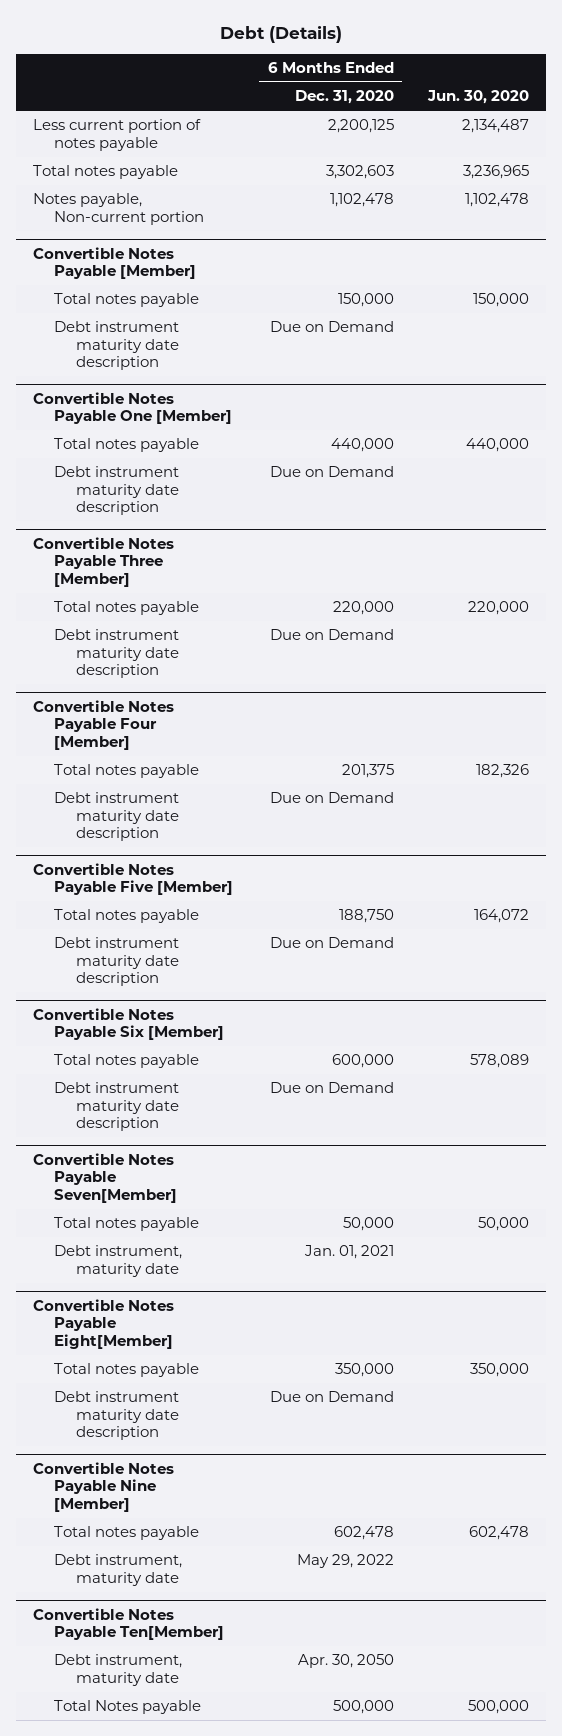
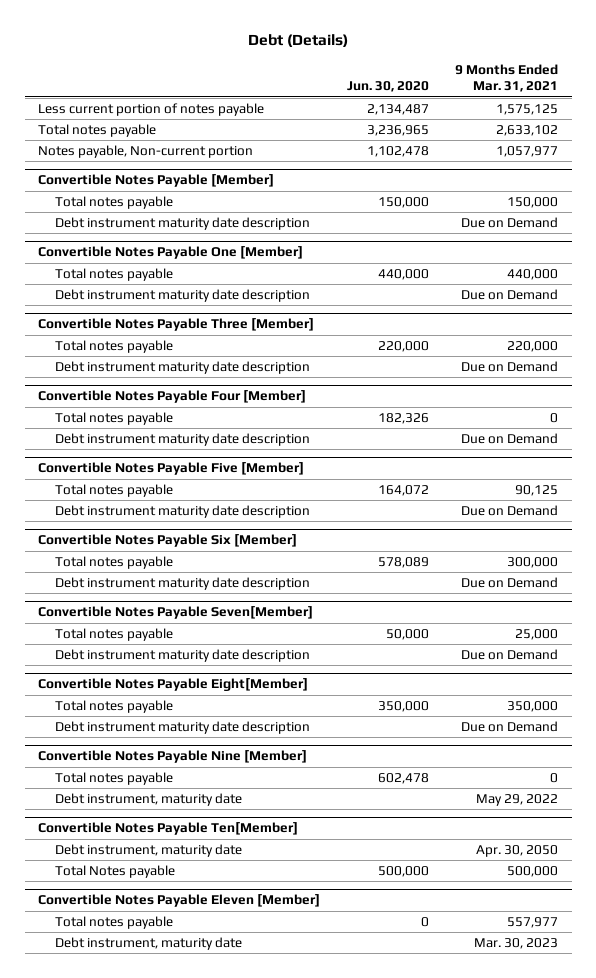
- | 6 Months Ended Dec. 31, 2020 | Jun. 30, 2020
+ | Jun. 30, 2020 | 9 Months Ended Mar. 31, 2021
@ Convertible Notes Payable Seven[Member]
- Debt instrument, maturity date | Jan. 01, 2021 |
+ Debt instrument maturity date description | | Due on Demand
+ Convertible Notes Payable Eleven [Member]
+ Total notes payable | 0 | 557,977
+ Debt instrument, maturity date | | Mar. 30, 2023

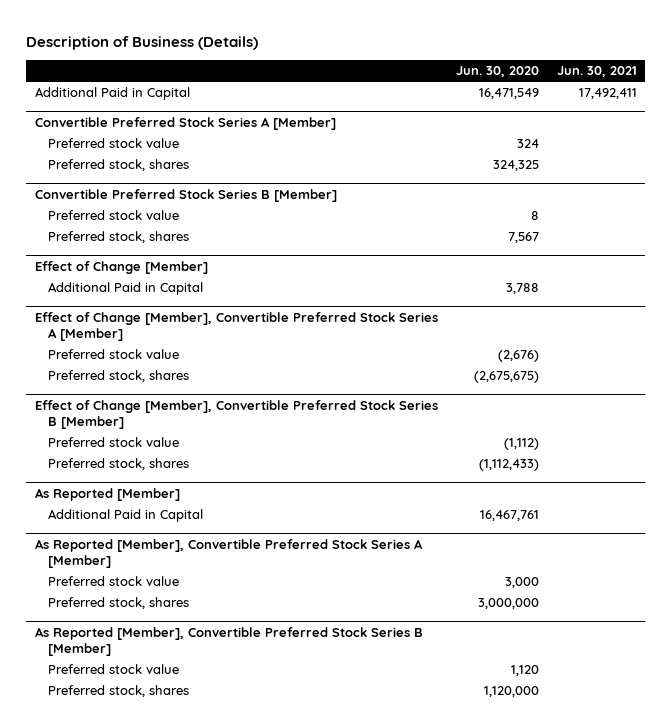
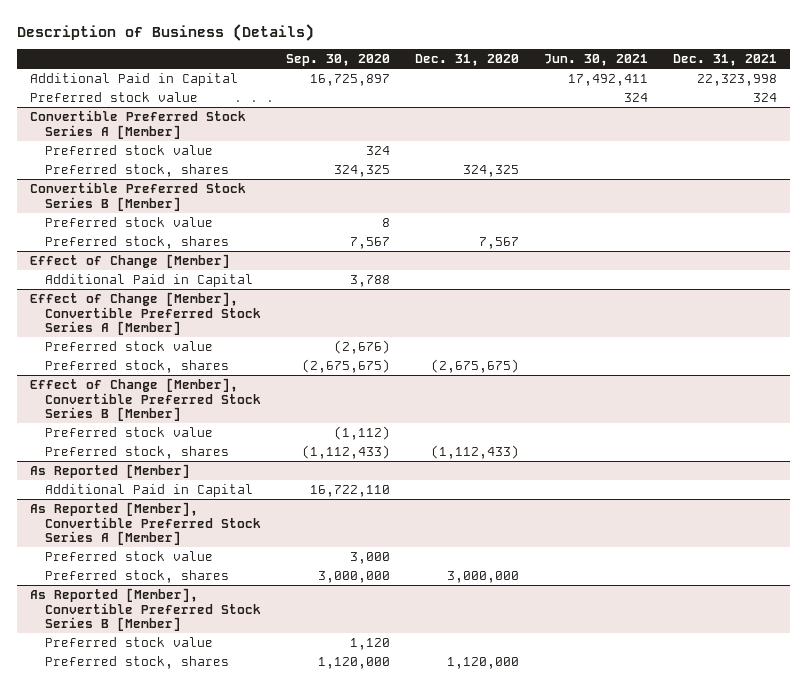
- | Jun. 30, 2020 | Jun. 30, 2021
+ | Sep. 30, 2020 | Dec. 31, 2020 | Jun. 30, 2021 | Dec. 31, 2021
+ Preferred stock value | | | 324 | 324

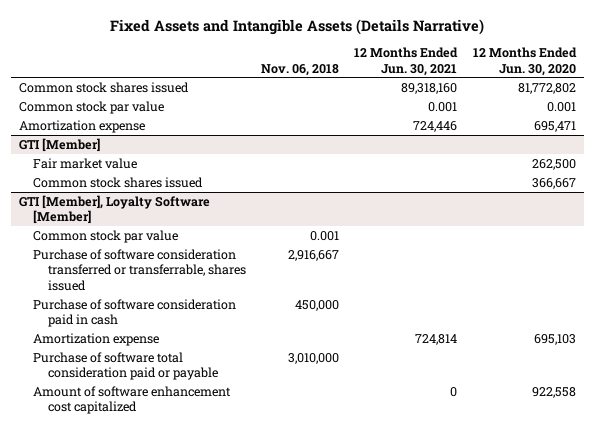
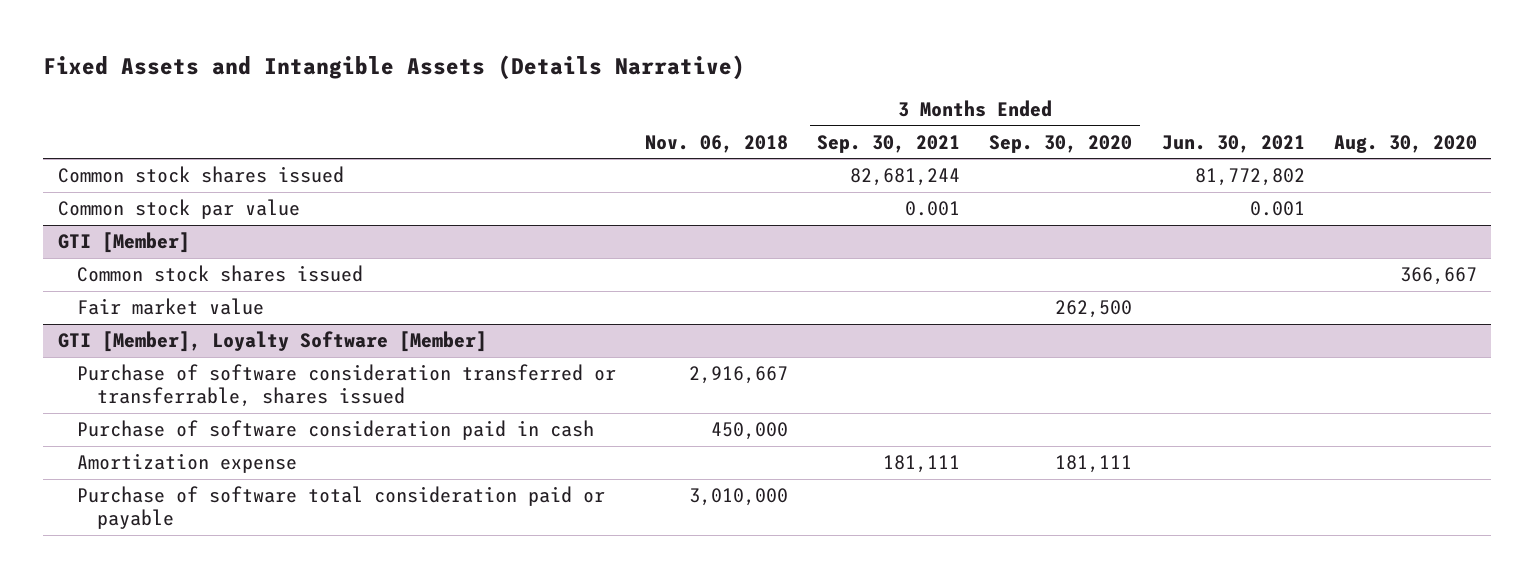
- | Nov. 06, 2018 | 12 Months Ended Jun. 30, 2021 | 12 Months Ended Jun. 30, 2020
+ | Nov. 06, 2018 | 3 Months Ended Sep. 30, 2021 | 3 Months Ended Sep. 30, 2020 | Jun. 30, 2021 | Aug. 30, 2020
- Amortization expense | | 724,446 | 695,471
@ GTI [Member]
moved down: Fair market value | | | 262,500 | |
@ GTI [Member], Loyalty Software [Member]
- Common stock par value | 0.001 | |
- Amount of software enhancement cost capitalized | | 0 | 922,558

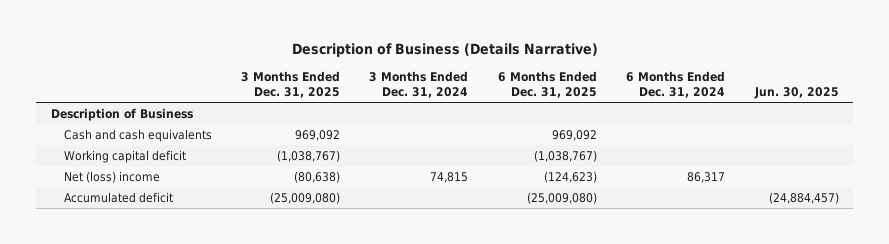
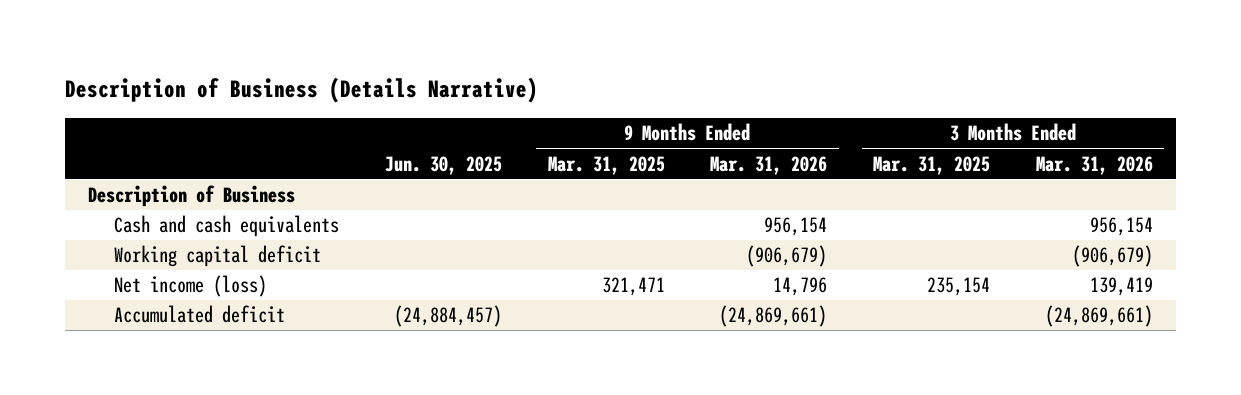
- | 3 Months Ended Dec. 31, 2025 | 3 Months Ended Dec. 31, 2024 | 6 Months Ended Dec. 31, 2025 | 6 Months Ended Dec. 31, 2024 | Jun. 30, 2025
+ | Jun. 30, 2025 | 9 Months Ended Mar. 31, 2025 | 9 Months Ended Mar. 31, 2026 | 3 Months Ended Mar. 31, 2025 | 3 Months Ended Mar. 31, 2026
- Net (loss) income | (80,638) | 74,815 | (124,623) | 86,317 |
+ Net income (loss) | | 321,471 | 14,796 | 235,154 | 139,419

